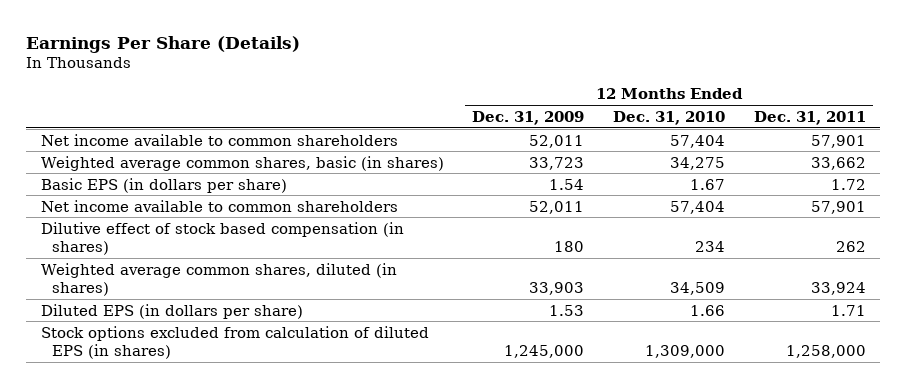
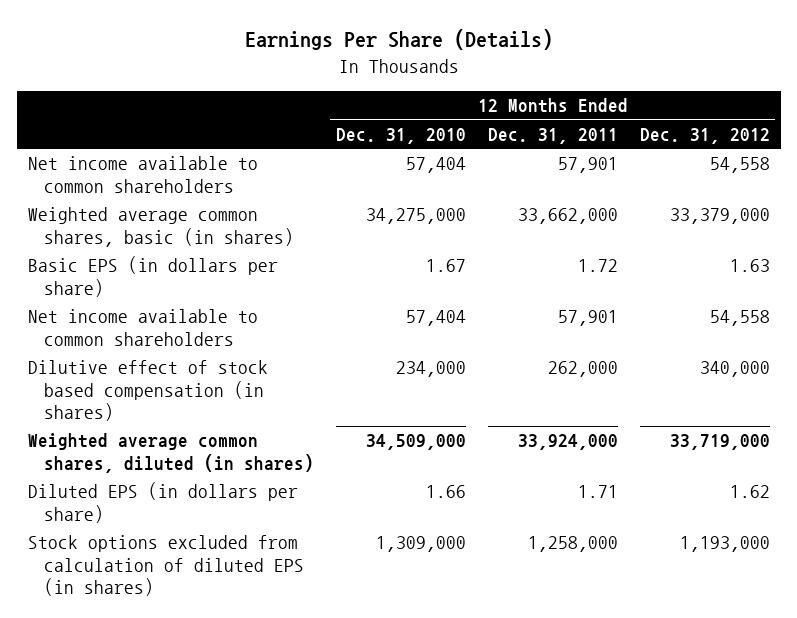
- | 12 Months Ended Dec. 31, 2009 | 12 Months Ended Dec. 31, 2010 | 12 Months Ended Dec. 31, 2011
+ | 12 Months Ended Dec. 31, 2010 | 12 Months Ended Dec. 31, 2011 | 12 Months Ended Dec. 31, 2012
- Weighted average common shares, basic (in shares) | 33,723 | 34,275 | 33,662
+ Weighted average common shares, basic (in shares) | 34,275,000 | 33,662,000 | 33,379,000
- Dilutive effect of stock based compensation (in shares) | 180 | 234 | 262
- Weighted average common shares, diluted (in shares) | 33,903 | 34,509 | 33,924
+ Dilutive effect of stock based compensation (in shares) | 234,000 | 262,000 | 340,000
+ Weighted average common shares, diluted (in shares) | 34,509,000 | 33,924,000 | 33,719,000

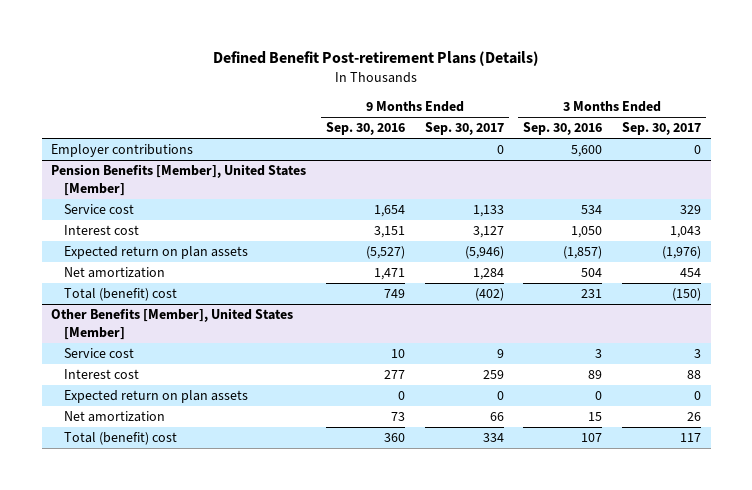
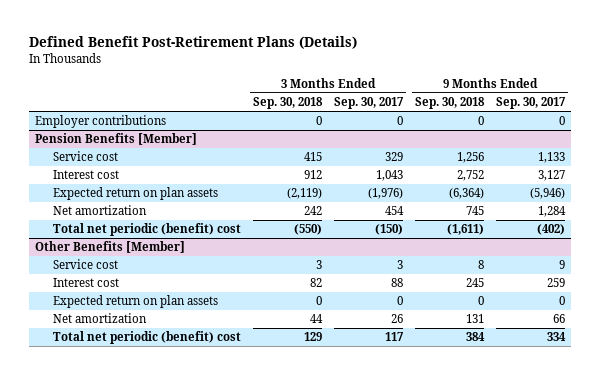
- Defined Benefit Post-retirement Plans (Details)
+ Defined Benefit Post-Retirement Plans (Details)
- | 9 Months Ended Sep. 30, 2016 | 9 Months Ended Sep. 30, 2017 | 3 Months Ended Sep. 30, 2016 | 3 Months Ended Sep. 30, 2017
+ | 3 Months Ended Sep. 30, 2018 | 3 Months Ended Sep. 30, 2017 | 9 Months Ended Sep. 30, 2018 | 9 Months Ended Sep. 30, 2017
- Pension Benefits [Member], United States [Member]
+ Pension Benefits [Member]
- Total (benefit) cost | 749 | (402) | 231 | (150)
- Other Benefits [Member], United States [Member]
+ Total net periodic (benefit) cost | (550) | (150) | (1,611) | (402)
+ Other Benefits [Member]
- Total (benefit) cost | 360 | 334 | 107 | 117
+ Total net periodic (benefit) cost | 129 | 117 | 384 | 334

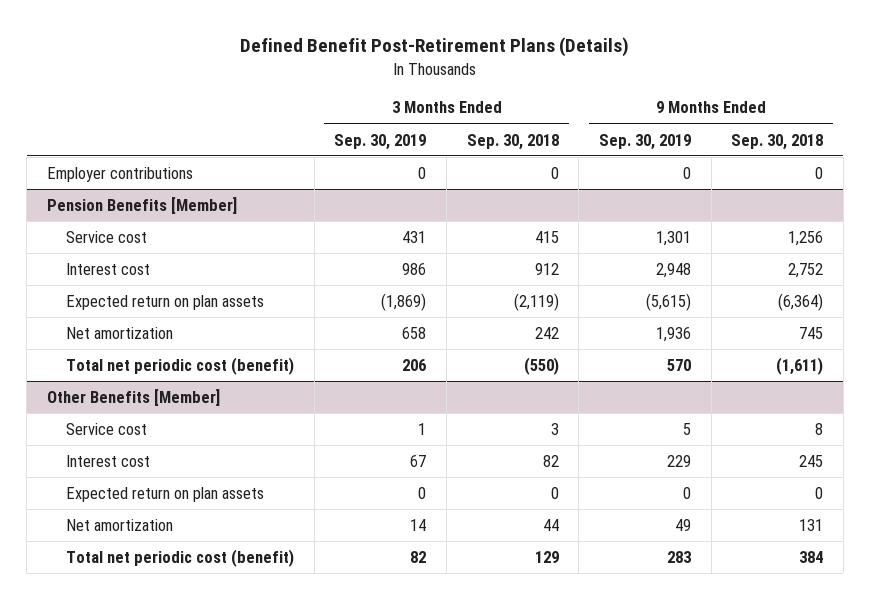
- | 3 Months Ended Sep. 30, 2018 | 3 Months Ended Sep. 30, 2017 | 9 Months Ended Sep. 30, 2018 | 9 Months Ended Sep. 30, 2017
+ | 3 Months Ended Sep. 30, 2019 | 3 Months Ended Sep. 30, 2018 | 9 Months Ended Sep. 30, 2019 | 9 Months Ended Sep. 30, 2018
@ Pension Benefits [Member]
- Total net periodic (benefit) cost | (550) | (150) | (1,611) | (402)
+ Total net periodic cost (benefit) | 206 | (550) | 570 | (1,611)
@ Other Benefits [Member]
- Total net periodic (benefit) cost | 129 | 117 | 384 | 334
+ Total net periodic cost (benefit) | 82 | 129 | 283 | 384

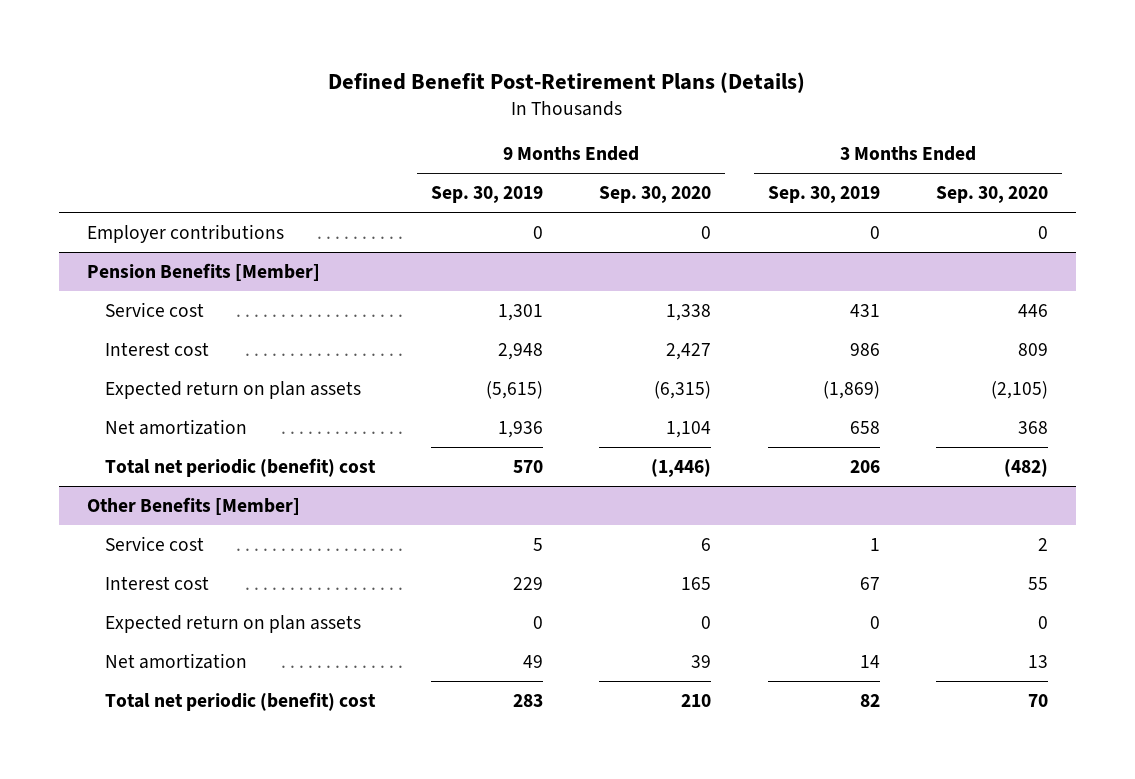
- | 3 Months Ended Sep. 30, 2019 | 3 Months Ended Sep. 30, 2018 | 9 Months Ended Sep. 30, 2019 | 9 Months Ended Sep. 30, 2018
+ | 9 Months Ended Sep. 30, 2019 | 9 Months Ended Sep. 30, 2020 | 3 Months Ended Sep. 30, 2019 | 3 Months Ended Sep. 30, 2020
@ Pension Benefits [Member]
- Total net periodic cost (benefit) | 206 | (550) | 570 | (1,611)
+ Total net periodic (benefit) cost | 570 | (1,446) | 206 | (482)
@ Other Benefits [Member]
- Total net periodic cost (benefit) | 82 | 129 | 283 | 384
+ Total net periodic (benefit) cost | 283 | 210 | 82 | 70

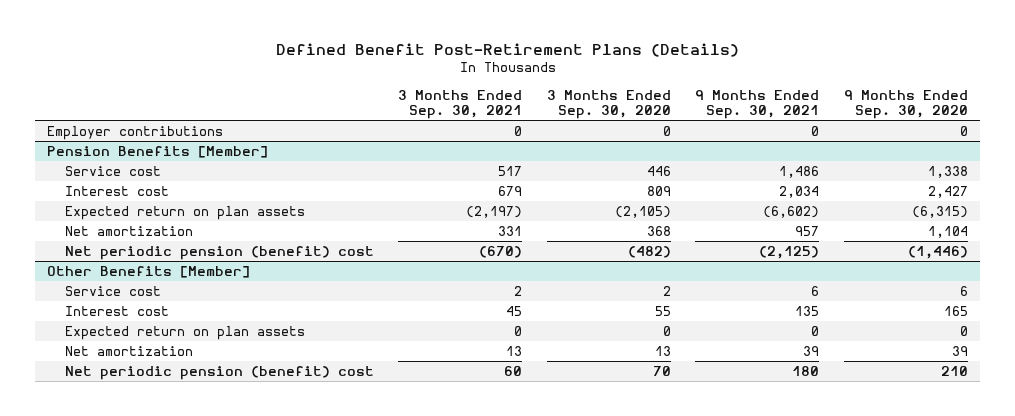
- | 9 Months Ended Sep. 30, 2019 | 9 Months Ended Sep. 30, 2020 | 3 Months Ended Sep. 30, 2019 | 3 Months Ended Sep. 30, 2020
+ | 3 Months Ended Sep. 30, 2021 | 3 Months Ended Sep. 30, 2020 | 9 Months Ended Sep. 30, 2021 | 9 Months Ended Sep. 30, 2020
@ Pension Benefits [Member]
- Total net periodic (benefit) cost | 570 | (1,446) | 206 | (482)
+ Net periodic pension (benefit) cost | (670) | (482) | (2,125) | (1,446)
@ Other Benefits [Member]
- Total net periodic (benefit) cost | 283 | 210 | 82 | 70
+ Net periodic pension (benefit) cost | 60 | 70 | 180 | 210

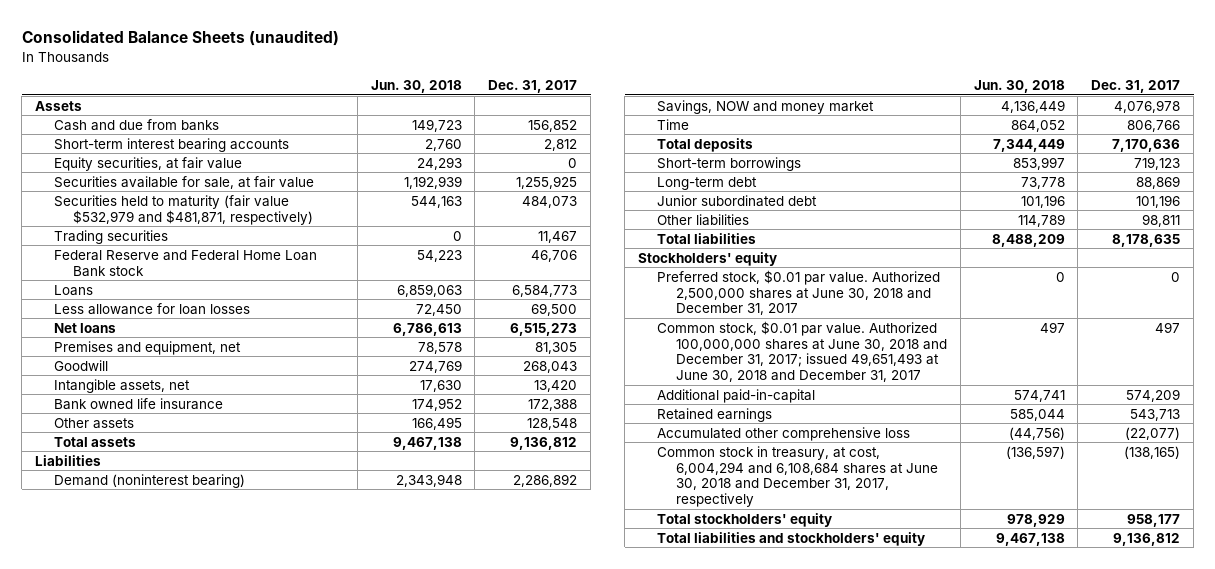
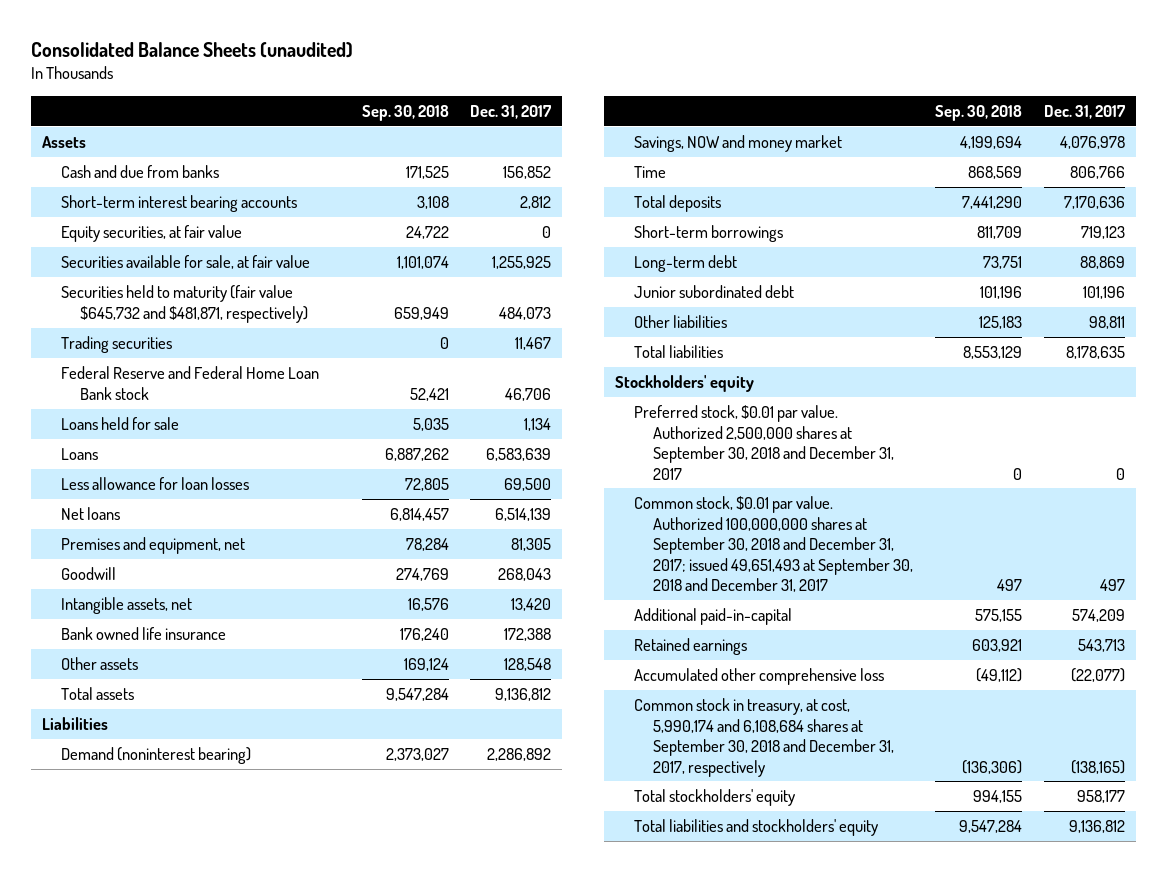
- | Jun. 30, 2018 | Dec. 31, 2017
+ | Sep. 30, 2018 | Dec. 31, 2017
- Securities held to maturity (fair value $532,979 and $481,871, respectively) | 544,163 | 484,073
+ Securities held to maturity (fair value $645,732 and $481,871, respectively) | 659,949 | 484,073
- Loans | 6,859,063 | 6,584,773
+ Loans held for sale | 5,035 | 1,134
+ Loans | 6,887,262 | 6,583,639
- Net loans | 6,786,613 | 6,515,273
+ Net loans | 6,814,457 | 6,514,139
- Preferred stock, $0.01 par value. Authorized 2,500,000 shares at June 30, 2018 and December 31, 2017 | 0 | 0
- Common stock, $0.01 par value. Authorized 100,000,000 shares at June 30, 2018 and December 31, 2017; issued 49,651,493 at June 30, 2018 and December 31, 2017 | 497 | 497
+ Preferred stock, $0.01 par value. Authorized 2,500,000 shares at September 30, 2018 and December 31, 2017 | 0 | 0
+ Common stock, $0.01 par value. Authorized 100,000,000 shares at September 30, 2018 and December 31, 2017; issued 49,651,493 at September 30, 2018 and December 31, 2017 | 497 | 497
- Common stock in treasury, at cost, 6,004,294 and 6,108,684 shares at June 30, 2018 and December 31, 2017, respectively | (136,597) | (138,165)
+ Common stock in treasury, at cost, 5,990,174 and 6,108,684 shares at September 30, 2018 and December 31, 2017, respectively | (136,306) | (138,165)

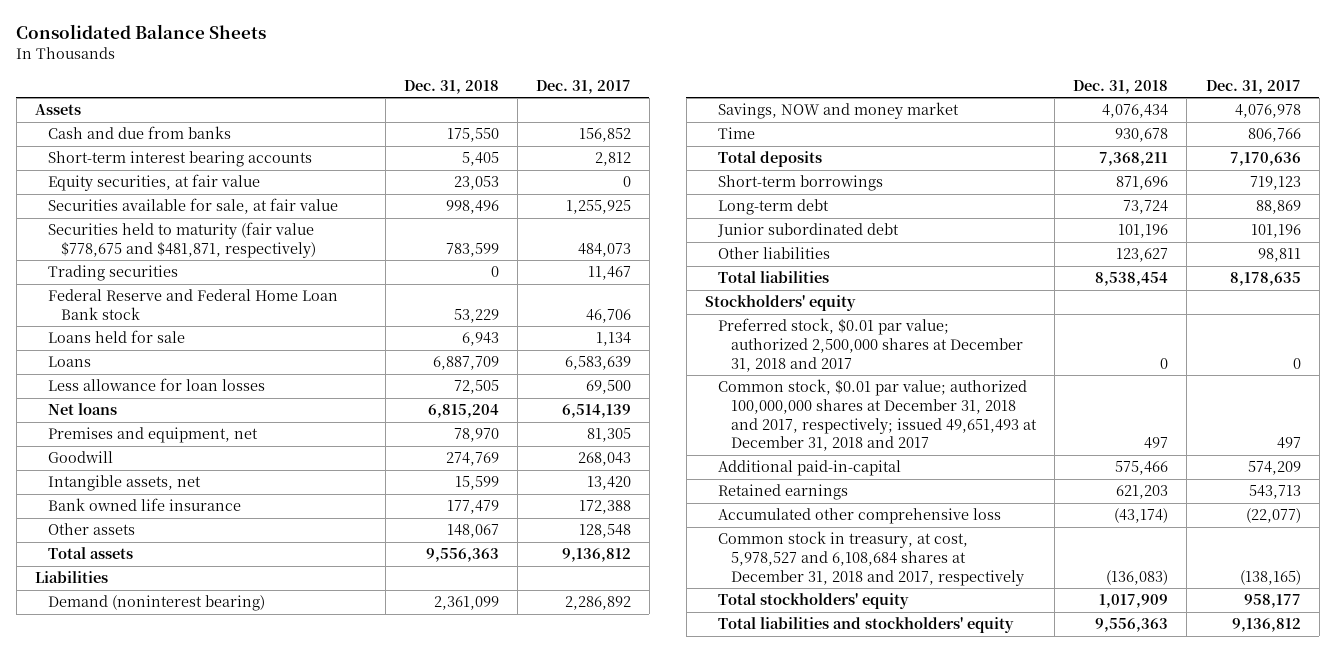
- Consolidated Balance Sheets (unaudited)
+ Consolidated Balance Sheets
- | Sep. 30, 2018 | Dec. 31, 2017
+ | Dec. 31, 2018 | Dec. 31, 2017
- Securities held to maturity (fair value $645,732 and $481,871, respectively) | 659,949 | 484,073
+ Securities held to maturity (fair value $778,675 and $481,871, respectively) | 783,599 | 484,073
- Preferred stock, $0.01 par value. Authorized 2,500,000 shares at September 30, 2018 and December 31, 2017 | 0 | 0
- Common stock, $0.01 par value. Authorized 100,000,000 shares at September 30, 2018 and December 31, 2017; issued 49,651,493 at September 30, 2018 and December 31, 2017 | 497 | 497
+ Preferred stock, $0.01 par value; authorized 2,500,000 shares at December 31, 2018 and 2017 | 0 | 0
+ Common stock, $0.01 par value; authorized 100,000,000 shares at December 31, 2018 and 2017, respectively; issued 49,651,493 at December 31, 2018 and 2017 | 497 | 497
- Common stock in treasury, at cost, 5,990,174 and 6,108,684 shares at September 30, 2018 and December 31, 2017, respectively | (136,306) | (138,165)
+ Common stock in treasury, at cost, 5,978,527 and 6,108,684 shares at December 31, 2018 and 2017, respectively | (136,083) | (138,165)

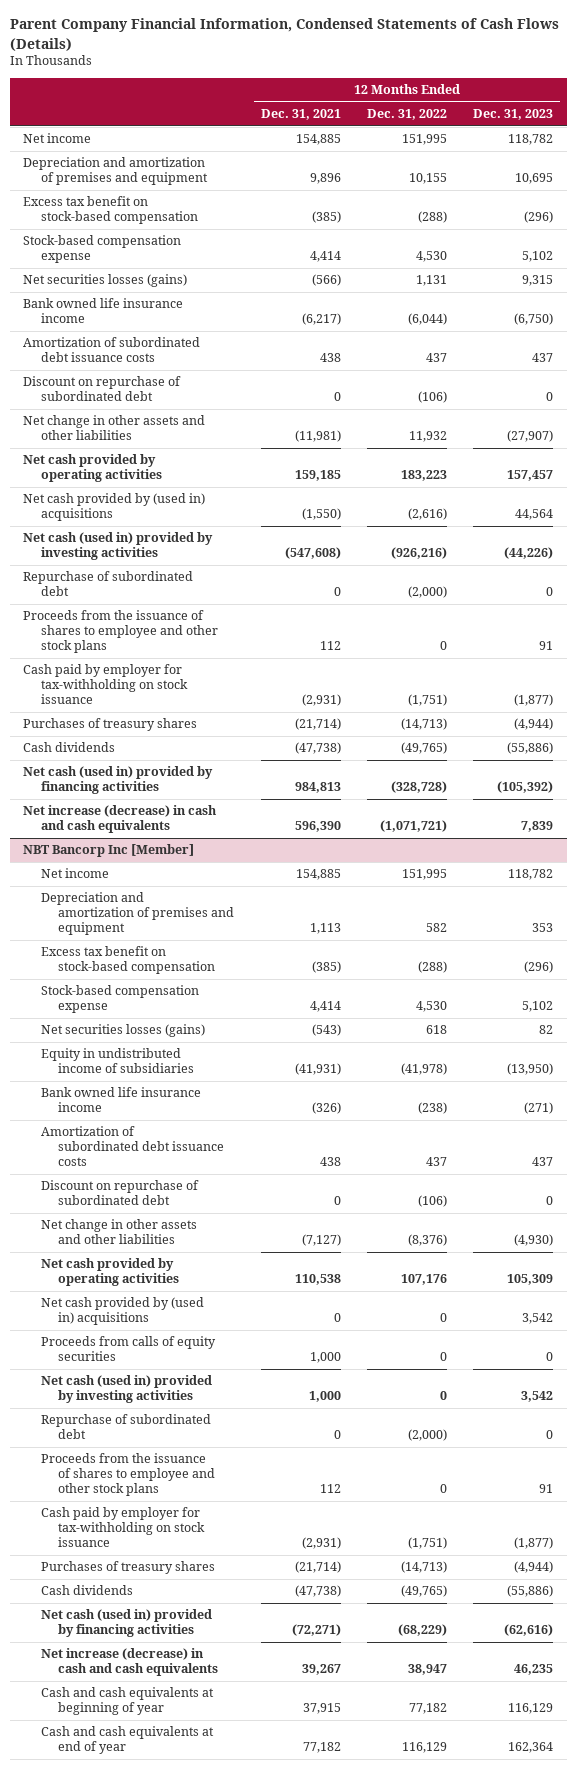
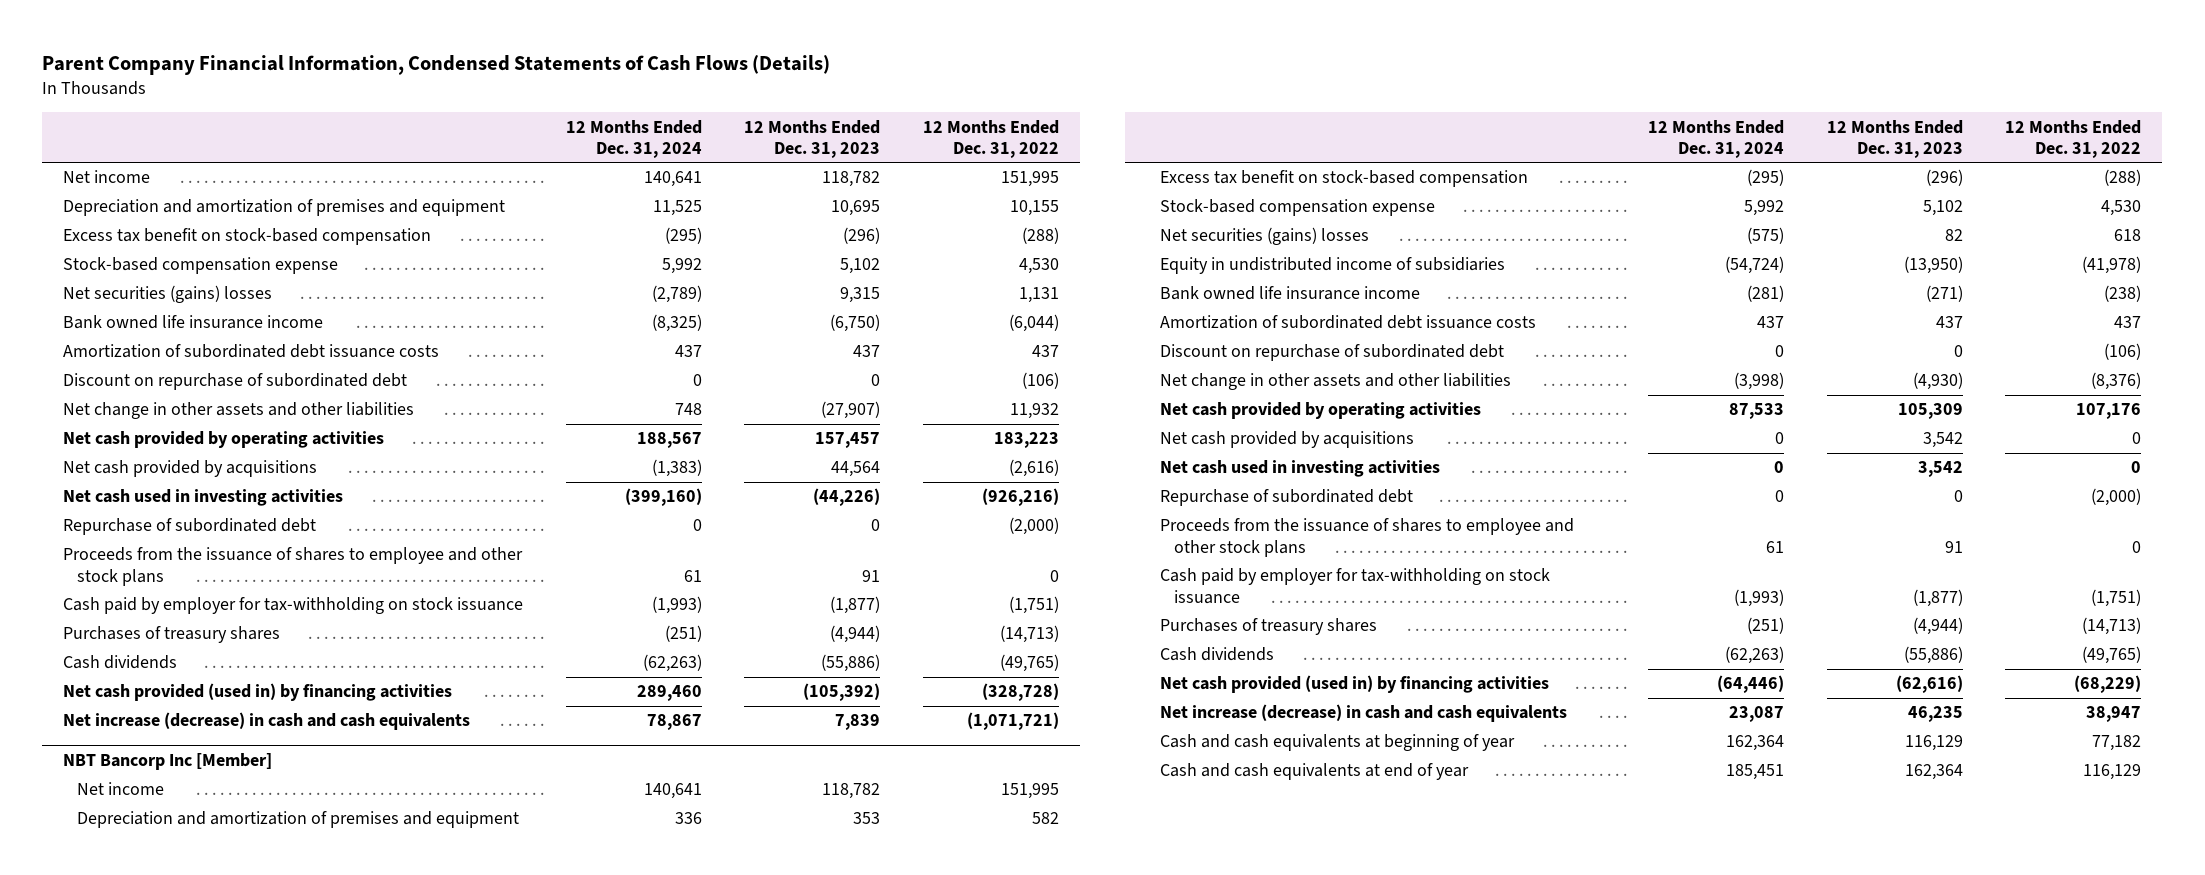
- | 12 Months Ended Dec. 31, 2021 | 12 Months Ended Dec. 31, 2022 | 12 Months Ended Dec. 31, 2023
+ | 12 Months Ended Dec. 31, 2024 | 12 Months Ended Dec. 31, 2023 | 12 Months Ended Dec. 31, 2022
- Net securities losses (gains) | (566) | 1,131 | 9,315
+ Net securities (gains) losses | (2,789) | 9,315 | 1,131
- Net cash provided by (used in) acquisitions | (1,550) | (2,616) | 44,564
- Net cash (used in) provided by investing activities | (547,608) | (926,216) | (44,226)
+ Net cash provided by acquisitions | (1,383) | 44,564 | (2,616)
+ Net cash used in investing activities | (399,160) | (44,226) | (926,216)
- Net cash (used in) provided by financing activities | 984,813 | (328,728) | (105,392)
+ Net cash provided (used in) by financing activities | 289,460 | (105,392) | (328,728)
@ NBT Bancorp Inc [Member]
- Net securities losses (gains) | (543) | 618 | 82
+ Net securities (gains) losses | (575) | 82 | 618
- Net cash provided by (used in) acquisitions | 0 | 0 | 3,542
- Proceeds from calls of equity securities | 1,000 | 0 | 0
- Net cash (used in) provided by investing activities | 1,000 | 0 | 3,542
+ Net cash provided by acquisitions | 0 | 3,542 | 0
+ Net cash used in investing activities | 0 | 3,542 | 0
- Net cash (used in) provided by financing activities | (72,271) | (68,229) | (62,616)
+ Net cash provided (used in) by financing activities | (64,446) | (62,616) | (68,229)

